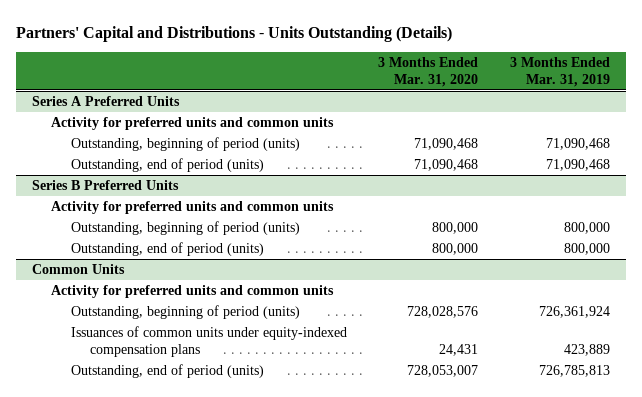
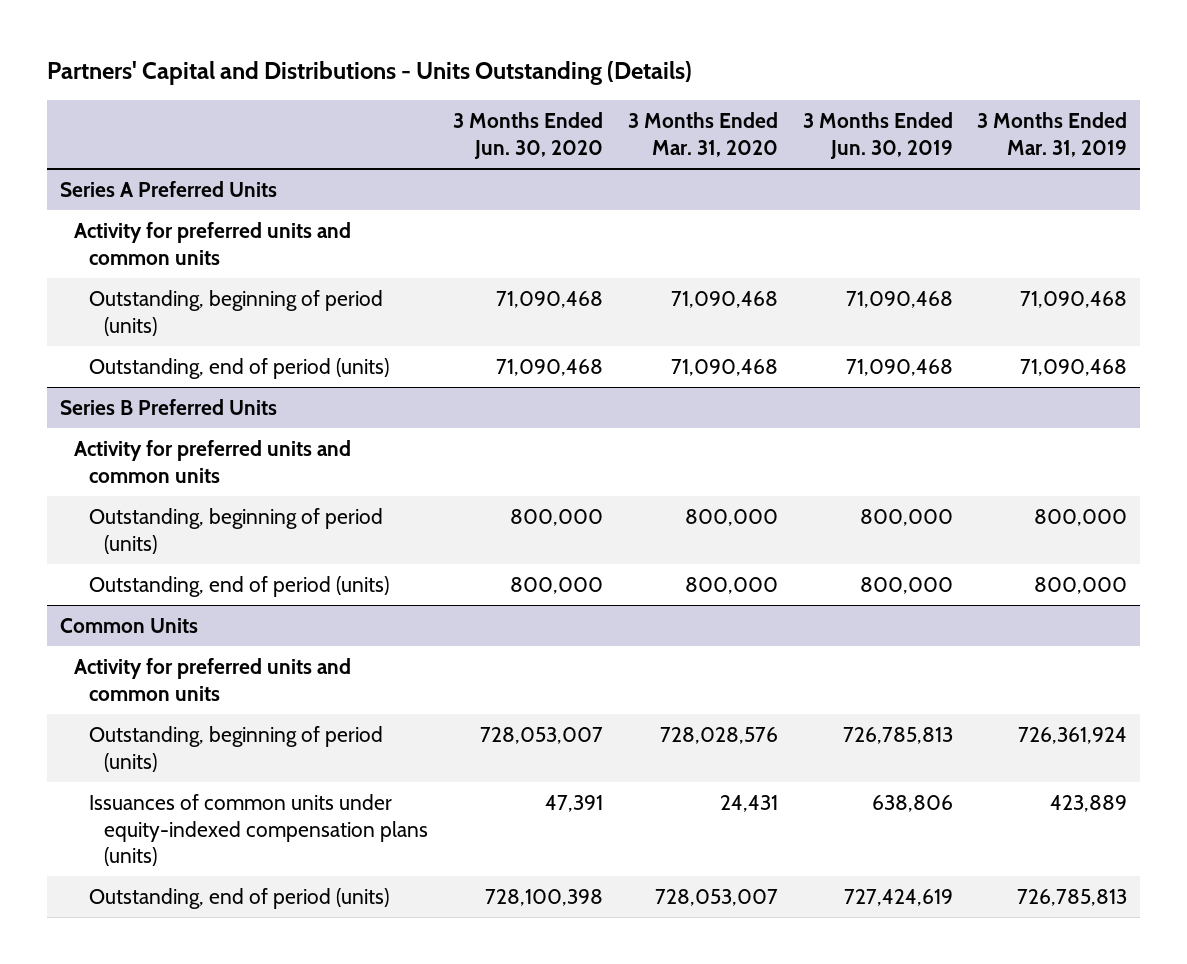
- | 3 Months Ended Mar. 31, 2020 | 3 Months Ended Mar. 31, 2019
+ | 3 Months Ended Jun. 30, 2020 | 3 Months Ended Mar. 31, 2020 | 3 Months Ended Jun. 30, 2019 | 3 Months Ended Mar. 31, 2019
@ Common Units
- Issuances of common units under equity-indexed compensation plans | 24,431 | 423,889
+ Issuances of common units under equity-indexed compensation plans (units) | 47,391 | 24,431 | 638,806 | 423,889

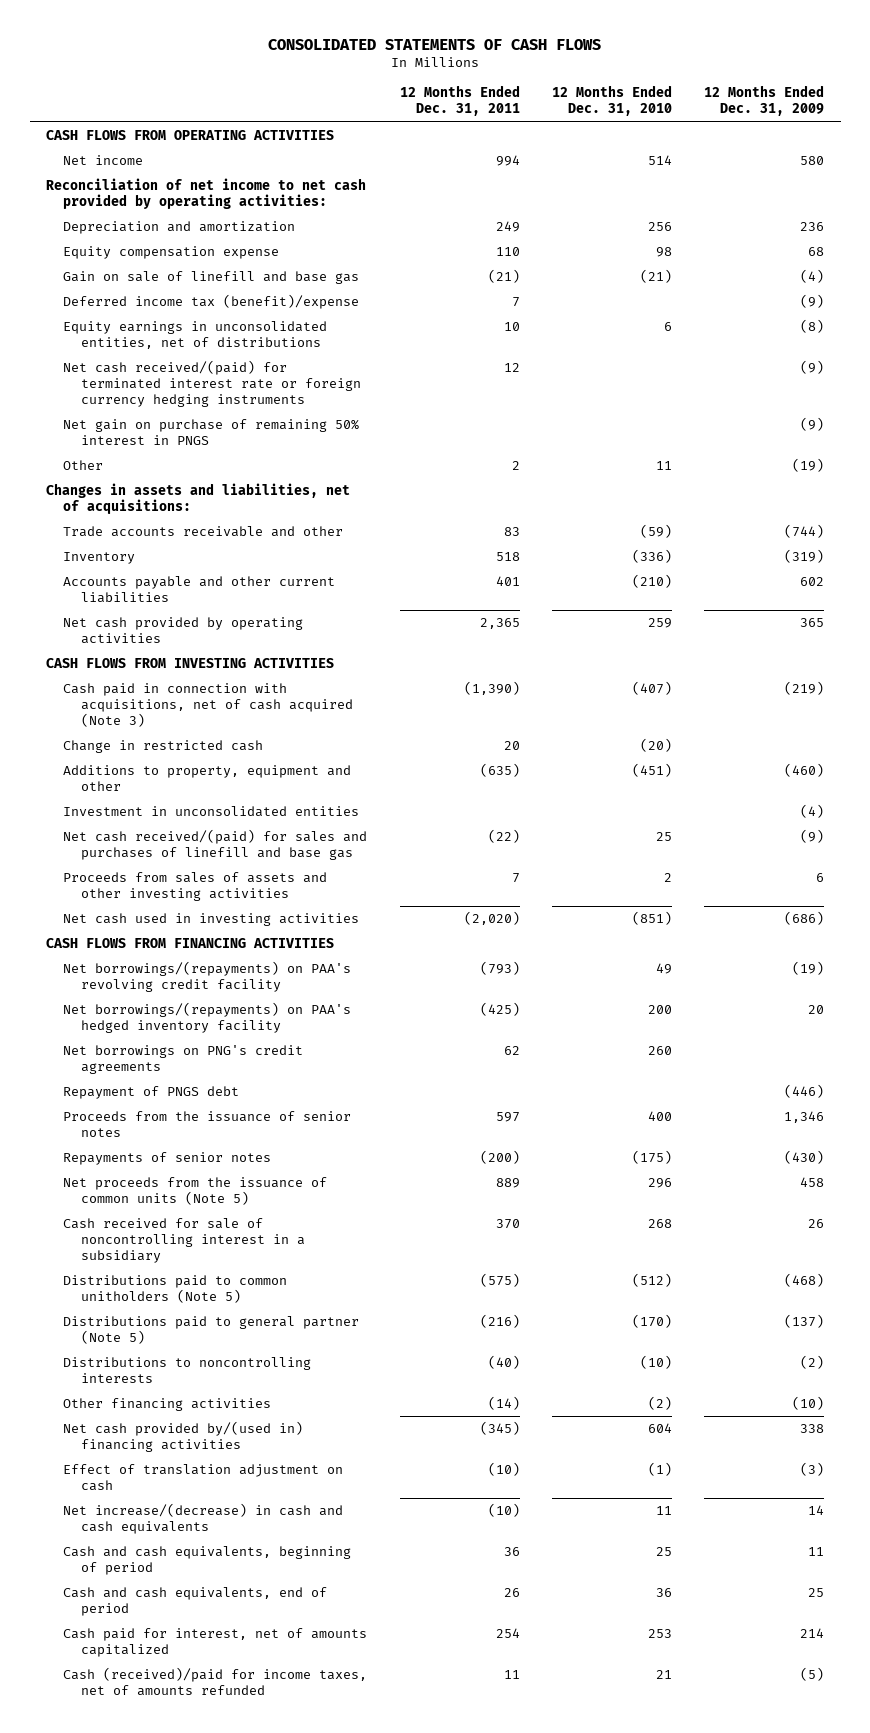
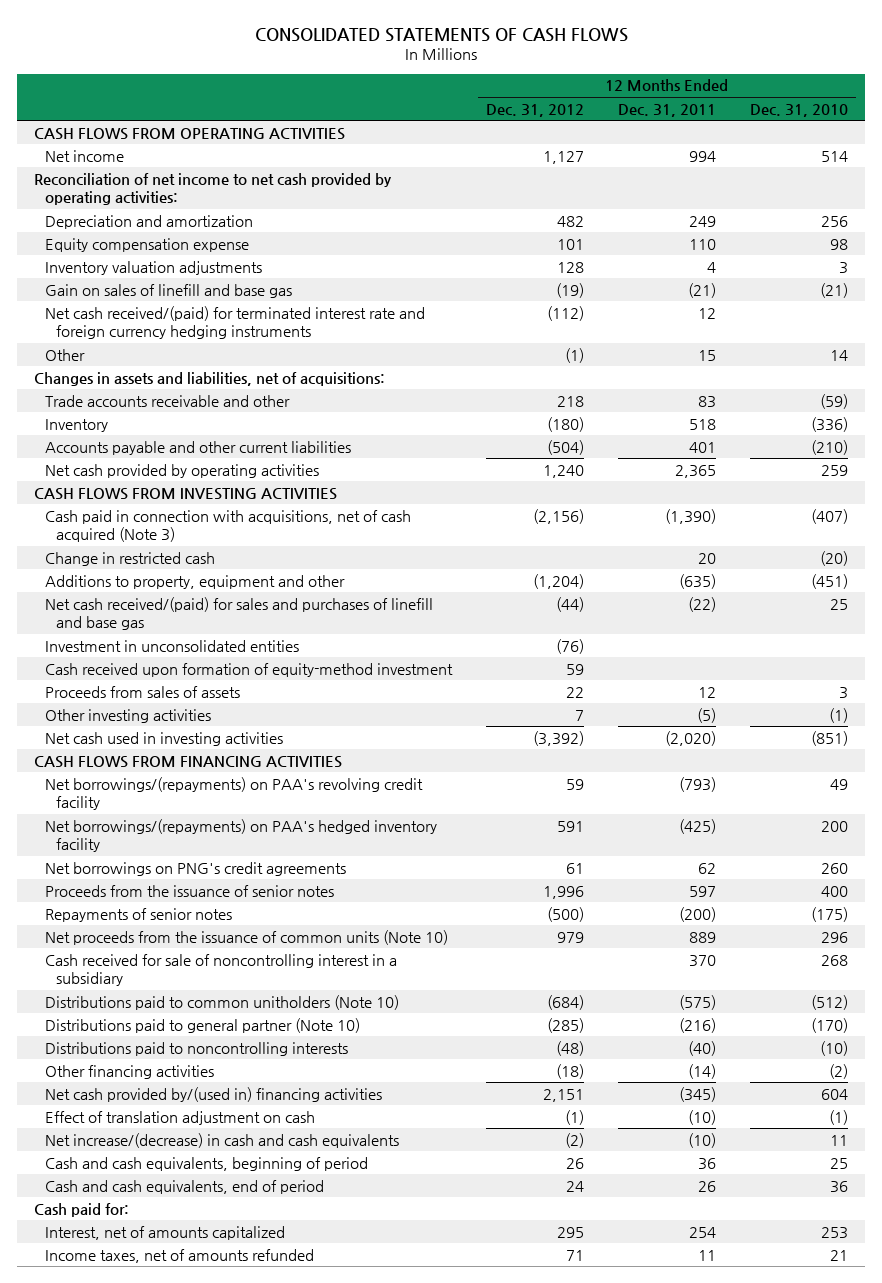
- | 12 Months Ended Dec. 31, 2011 | 12 Months Ended Dec. 31, 2010 | 12 Months Ended Dec. 31, 2009
+ | 12 Months Ended Dec. 31, 2012 | 12 Months Ended Dec. 31, 2011 | 12 Months Ended Dec. 31, 2010
- Gain on sale of linefill and base gas | (21) | (21) | (4)
- Deferred income tax (benefit)/expense | 7 | | (9)
- Equity earnings in unconsolidated entities, net of distributions | 10 | 6 | (8)
- Net cash received/(paid) for terminated interest rate or foreign currency hedging instruments | 12 | | (9)
- Net gain on purchase of remaining 50% interest in PNGS | | | (9)
- Other | 2 | 11 | (19)
+ Inventory valuation adjustments | 128 | 4 | 3
+ Gain on sales of linefill and base gas | (19) | (21) | (21)
+ Net cash received/(paid) for terminated interest rate and foreign currency hedging instruments | (112) | 12 |
+ Other | (1) | 15 | 14
- Proceeds from sales of assets and other investing activities | 7 | 2 | 6
moved down: Investment in unconsolidated entities | (76) | |
+ Cash received upon formation of equity-method investment | 59 | |
+ Proceeds from sales of assets | 22 | 12 | 3
+ Other investing activities | 7 | (5) | (1)
- Repayment of PNGS debt | | | (446)
- Net proceeds from the issuance of common units (Note 5) | 889 | 296 | 458
+ Net proceeds from the issuance of common units (Note 10) | 979 | 889 | 296
- Distributions paid to common unitholders (Note 5) | (575) | (512) | (468)
- Distributions paid to general partner (Note 5) | (216) | (170) | (137)
- Distributions to noncontrolling interests | (40) | (10) | (2)
+ Distributions paid to common unitholders (Note 10) | (684) | (575) | (512)
+ Distributions paid to general partner (Note 10) | (285) | (216) | (170)
+ Distributions paid to noncontrolling interests | (48) | (40) | (10)
- Cash paid for interest, net of amounts capitalized | 254 | 253 | 214
- Cash (received)/paid for income taxes, net of amounts refunded | 11 | 21 | (5)
+ Cash paid for:
+ Interest, net of amounts capitalized | 295 | 254 | 253
+ Income taxes, net of amounts refunded | 71 | 11 | 21

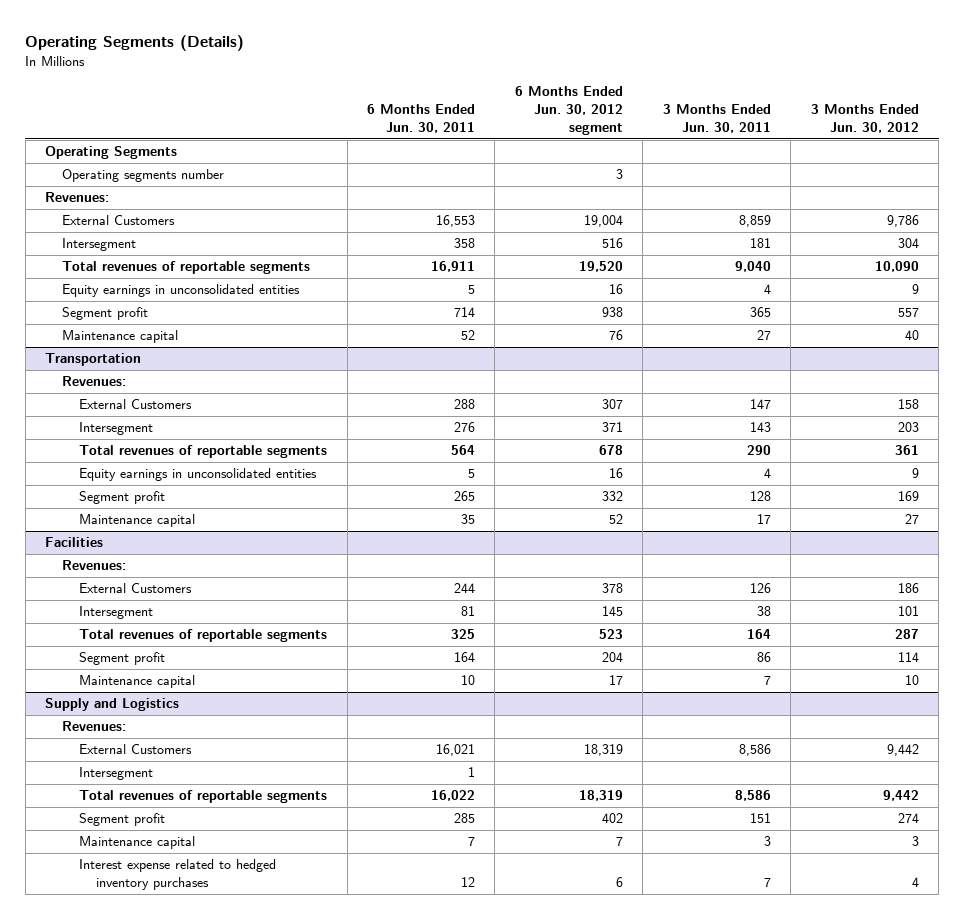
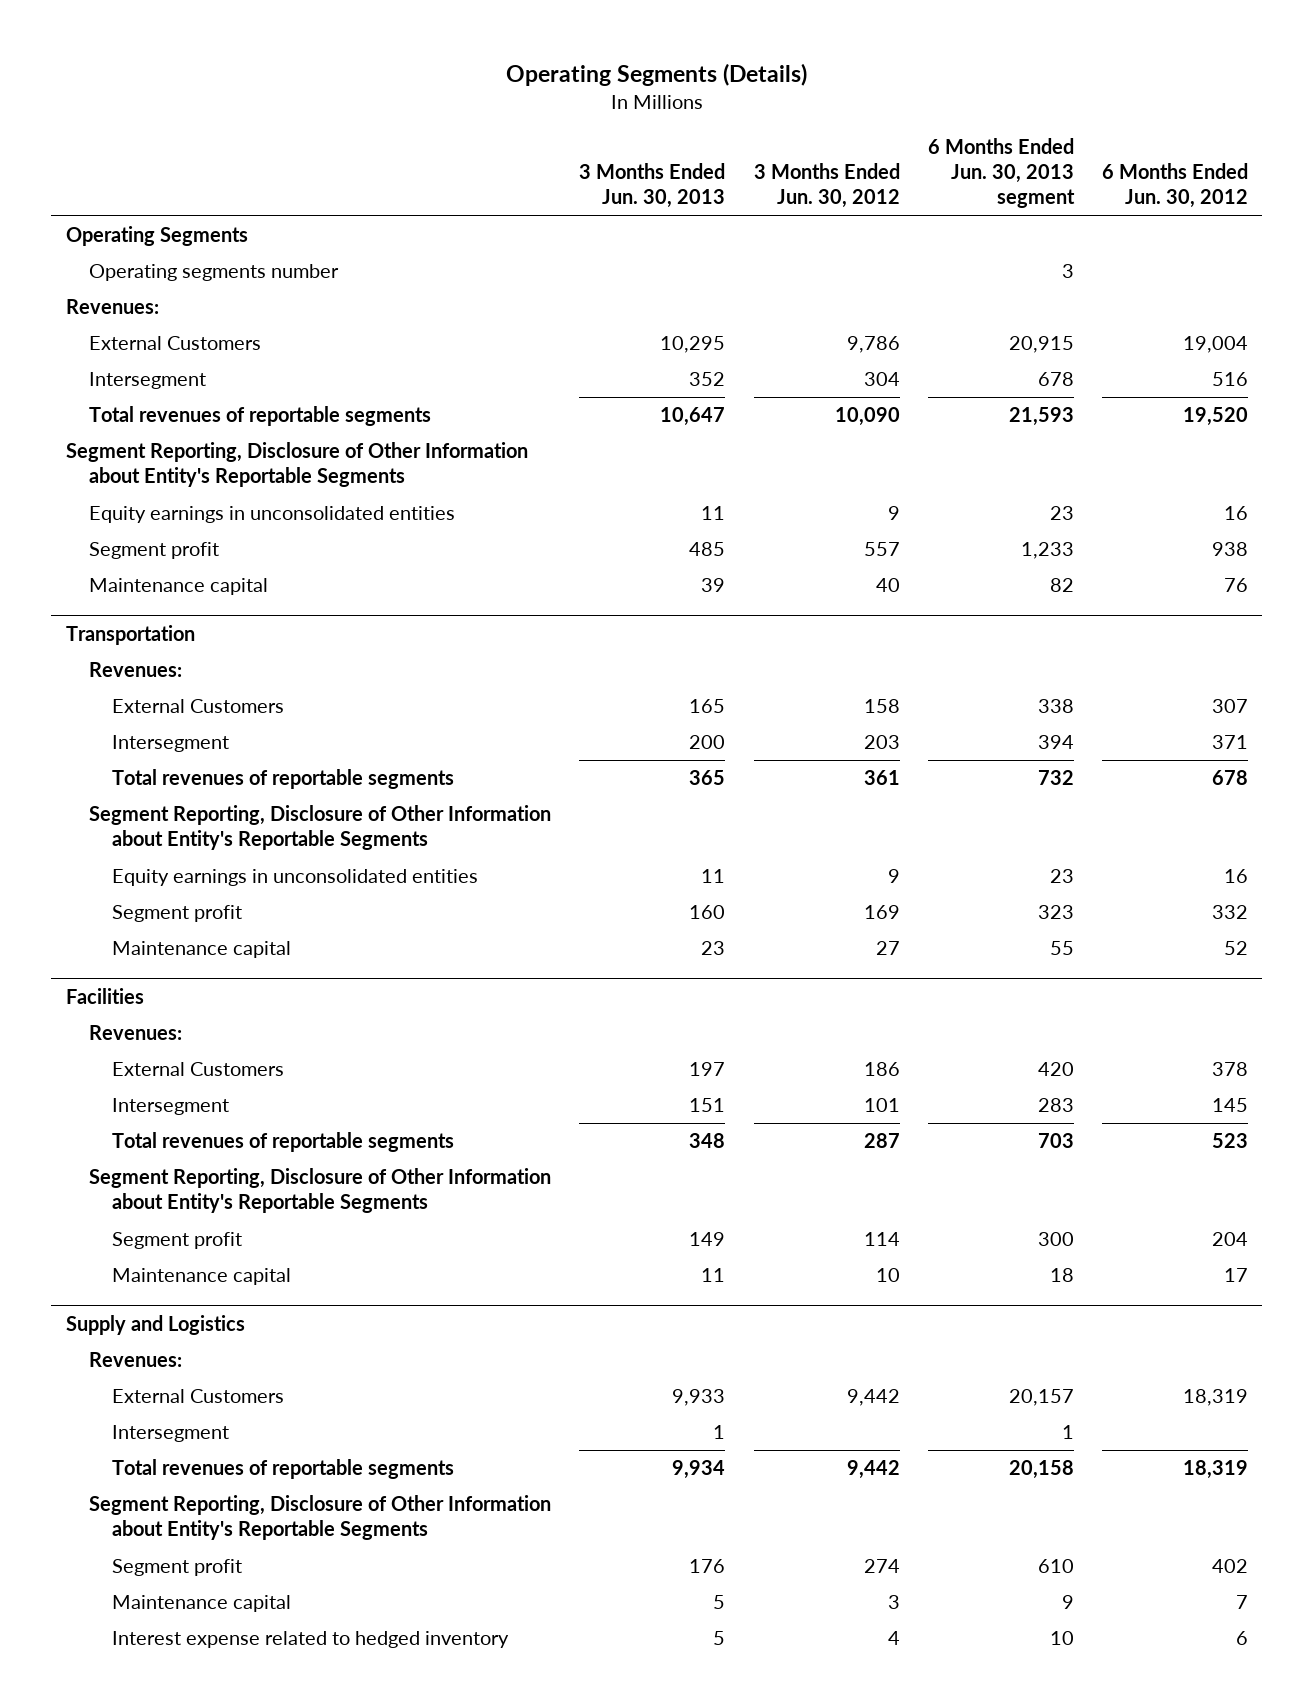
- | 6 Months Ended Jun. 30, 2011 | 6 Months Ended Jun. 30, 2012 segment | 3 Months Ended Jun. 30, 2011 | 3 Months Ended Jun. 30, 2012
+ | 3 Months Ended Jun. 30, 2013 | 3 Months Ended Jun. 30, 2012 | 6 Months Ended Jun. 30, 2013 segment | 6 Months Ended Jun. 30, 2012
+ Segment Reporting, Disclosure of Other Information about Entity's Reportable Segments
@ Transportation
+ Segment Reporting, Disclosure of Other Information about Entity's Reportable Segments
@ Facilities
+ Segment Reporting, Disclosure of Other Information about Entity's Reportable Segments
@ Supply and Logistics
+ Segment Reporting, Disclosure of Other Information about Entity's Reportable Segments
- Interest expense related to hedged inventory purchases | 12 | 6 | 7 | 4
+ Interest expense related to hedged inventory | 5 | 4 | 10 | 6

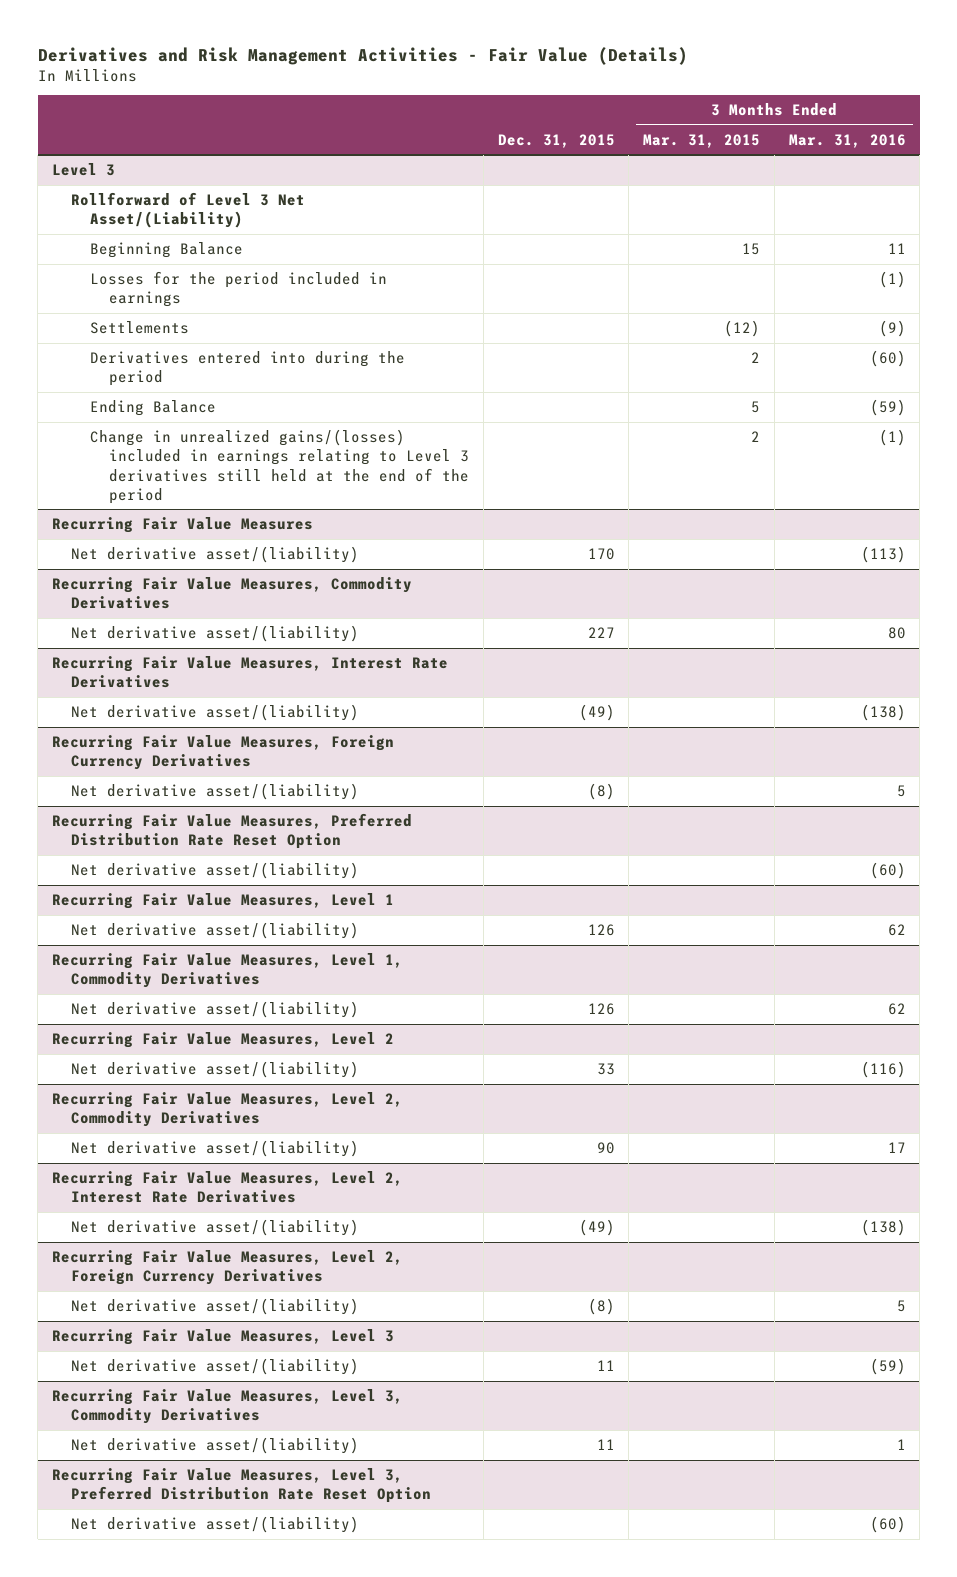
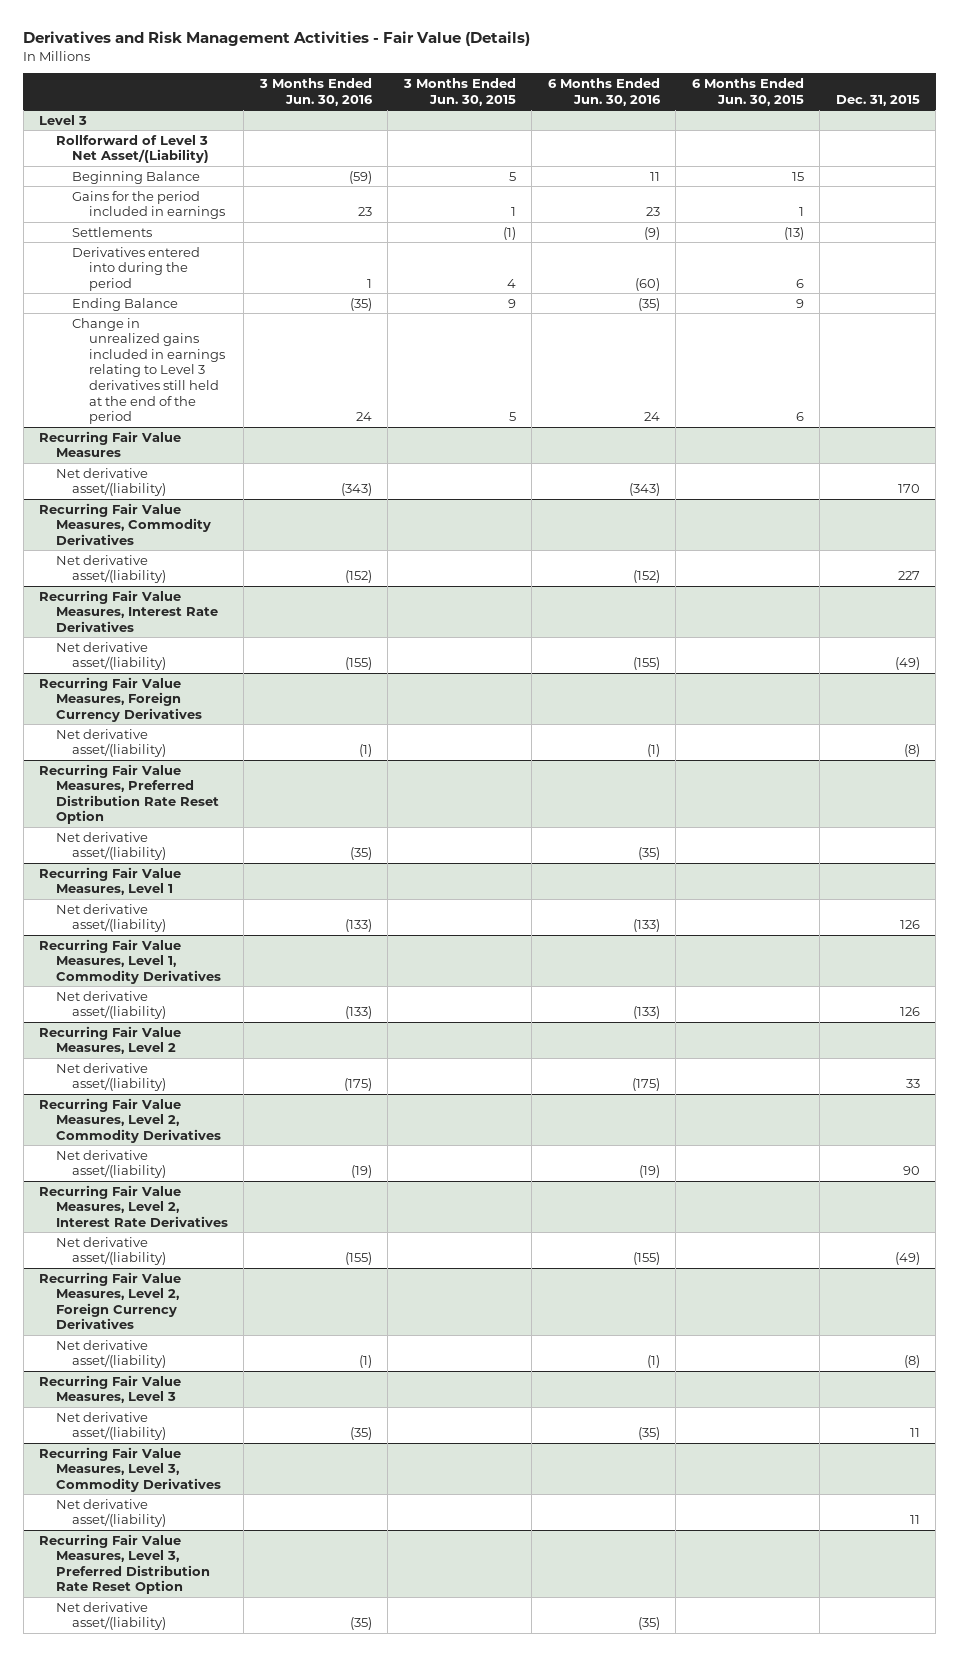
- | Dec. 31, 2015 | 3 Months Ended Mar. 31, 2015 | 3 Months Ended Mar. 31, 2016
+ | 3 Months Ended Jun. 30, 2016 | 3 Months Ended Jun. 30, 2015 | 6 Months Ended Jun. 30, 2016 | 6 Months Ended Jun. 30, 2015 | Dec. 31, 2015
@ Level 3
- Losses for the period included in earnings | | | (1)
+ Gains for the period included in earnings | 23 | 1 | 23 | 1 |
- Change in unrealized gains/(losses) included in earnings relating to Level 3 derivatives still held at the end of the period | | 2 | (1)
+ Change in unrealized gains included in earnings relating to Level 3 derivatives still held at the end of the period | 24 | 5 | 24 | 6 |

